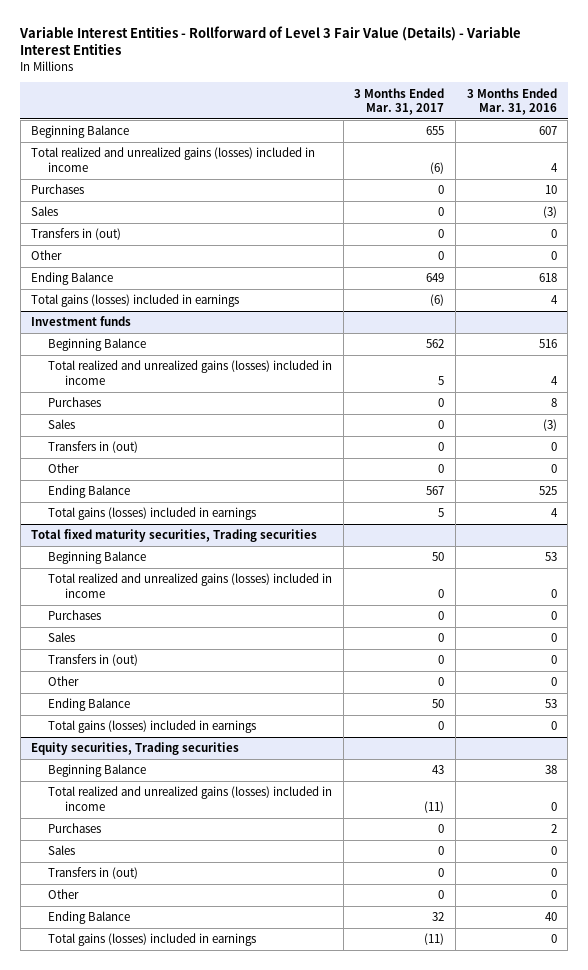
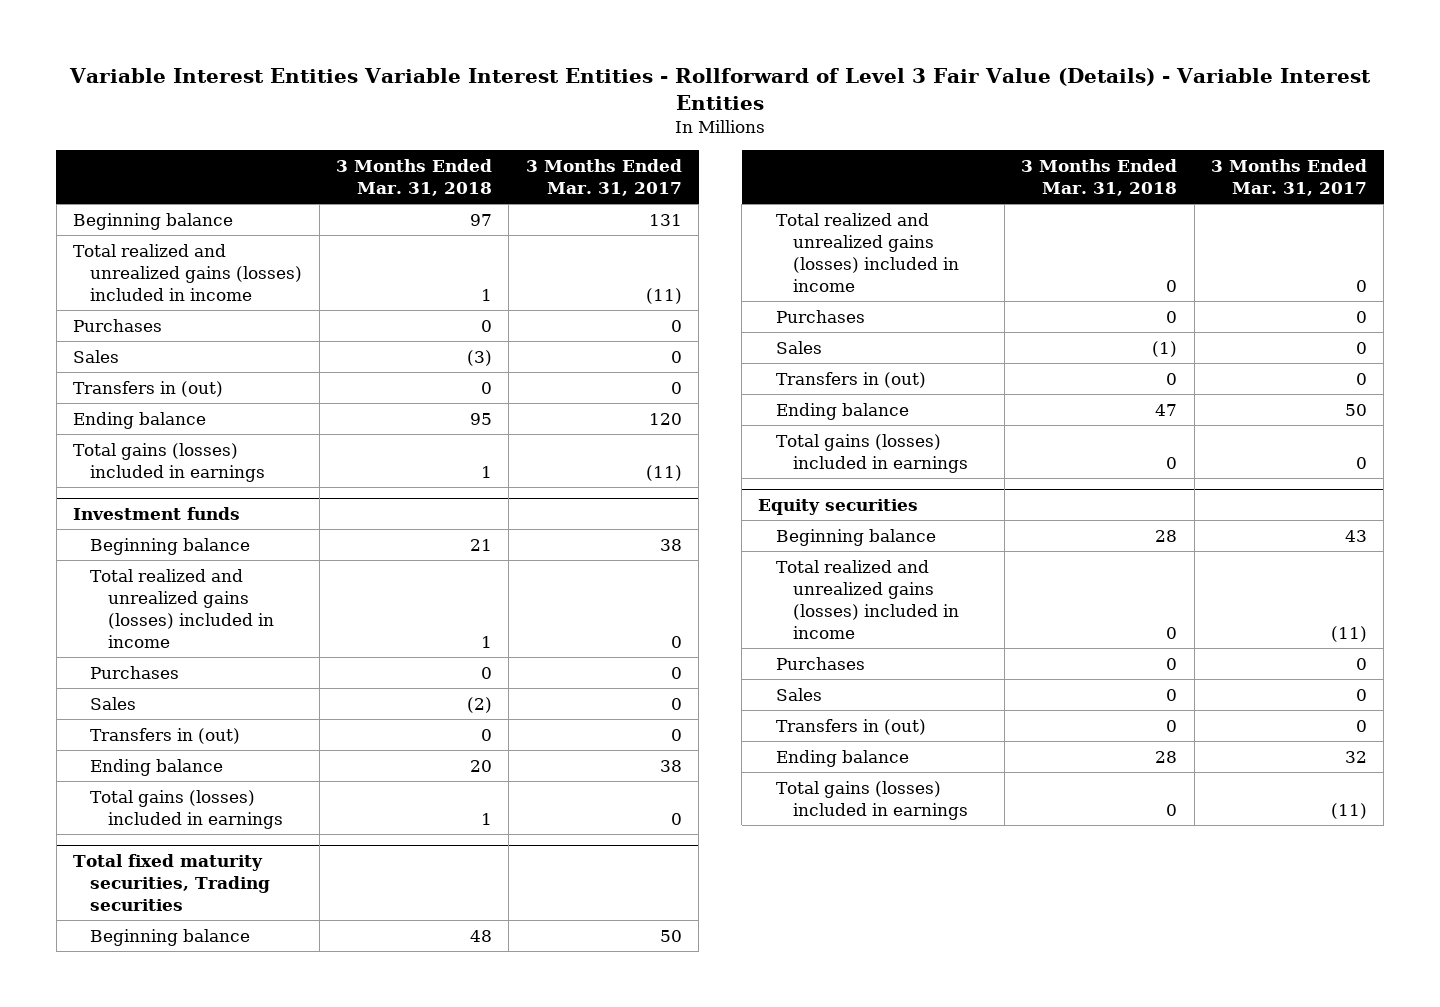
- Variable Interest Entities - Rollforward of Level 3 Fair Value (Details) - Variable Interest Entities
+ Variable Interest Entities Variable Interest Entities - Rollforward of Level 3 Fair Value (Details) - Variable Interest Entities
- | 3 Months Ended Mar. 31, 2017 | 3 Months Ended Mar. 31, 2016
+ | 3 Months Ended Mar. 31, 2018 | 3 Months Ended Mar. 31, 2017
- Beginning Balance | 655 | 607
- Total realized and unrealized gains (losses) included in income | (6) | 4
+ Beginning balance | 97 | 131
+ Total realized and unrealized gains (losses) included in income | 1 | (11)
- Other | 0 | 0
- Ending Balance | 649 | 618
- Total gains (losses) included in earnings | (6) | 4
+ Ending balance | 95 | 120
+ Total gains (losses) included in earnings | 1 | (11)
@ Investment funds
- Beginning Balance | 562 | 516
- Total realized and unrealized gains (losses) included in income | 5 | 4
+ Beginning balance | 21 | 38
+ Total realized and unrealized gains (losses) included in income | 1 | 0
- Other | 0 | 0
- Ending Balance | 567 | 525
- Total gains (losses) included in earnings | 5 | 4
+ Ending balance | 20 | 38
+ Total gains (losses) included in earnings | 1 | 0
@ Total fixed maturity securities, Trading securities
- Beginning Balance | 50 | 53
+ Beginning balance | 48 | 50
- Other | 0 | 0
- Ending Balance | 50 | 53
+ Ending balance | 47 | 50
- Equity securities, Trading securities
- Beginning Balance | 43 | 38
+ Equity securities
+ Beginning balance | 28 | 43
- Other | 0 | 0
- Ending Balance | 32 | 40
+ Ending balance | 28 | 32

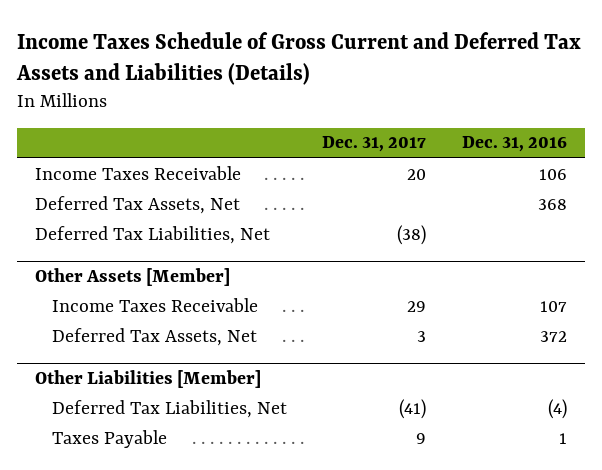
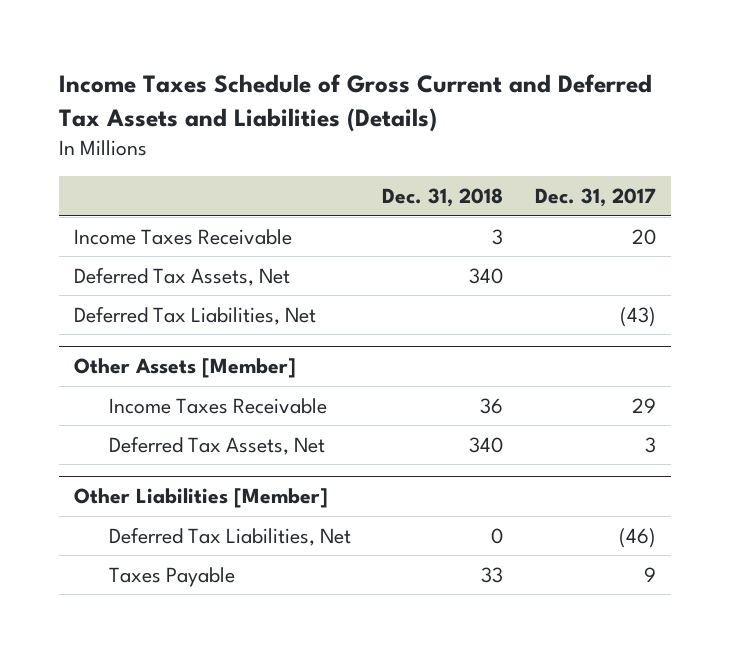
- | Dec. 31, 2017 | Dec. 31, 2016
+ | Dec. 31, 2018 | Dec. 31, 2017
- Deferred Tax Liabilities, Net | (38) |
+ Deferred Tax Liabilities, Net | | (43)
@ Other Liabilities [Member]
- Deferred Tax Liabilities, Net | (41) | (4)
+ Deferred Tax Liabilities, Net | 0 | (46)

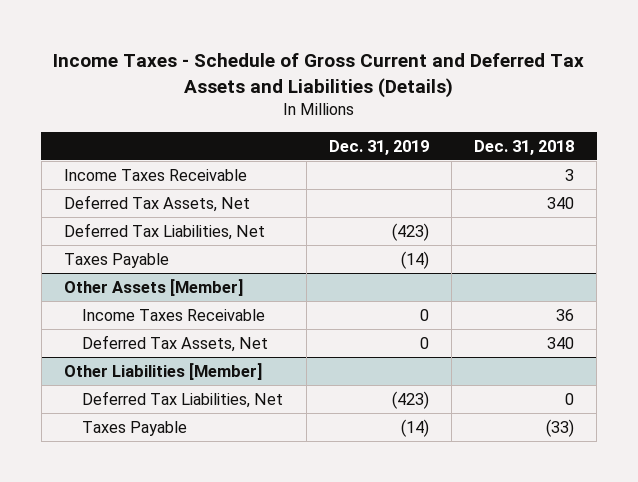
- Income Taxes Schedule of Gross Current and Deferred Tax Assets and Liabilities (Details)
+ Income Taxes - Schedule of Gross Current and Deferred Tax Assets and Liabilities (Details)
- | Dec. 31, 2018 | Dec. 31, 2017
+ | Dec. 31, 2019 | Dec. 31, 2018
+ Taxes Payable | (14) |
@ Other Liabilities [Member]
- Taxes Payable | 33 | 9
+ Taxes Payable | (14) | (33)

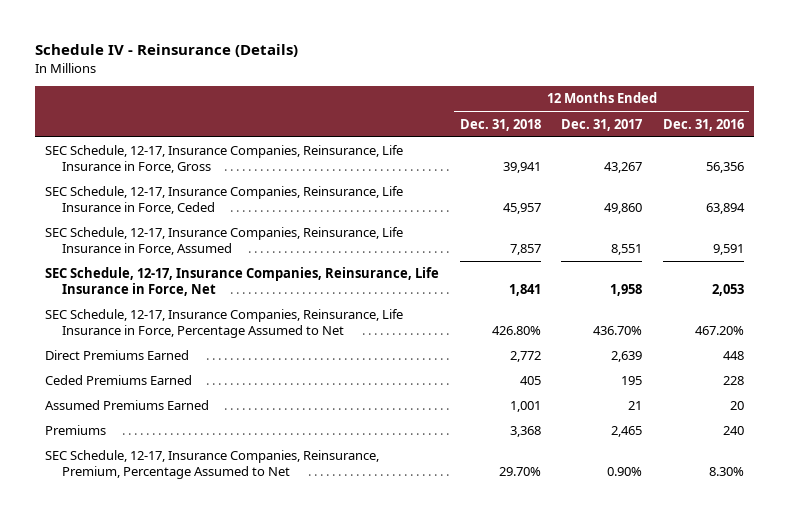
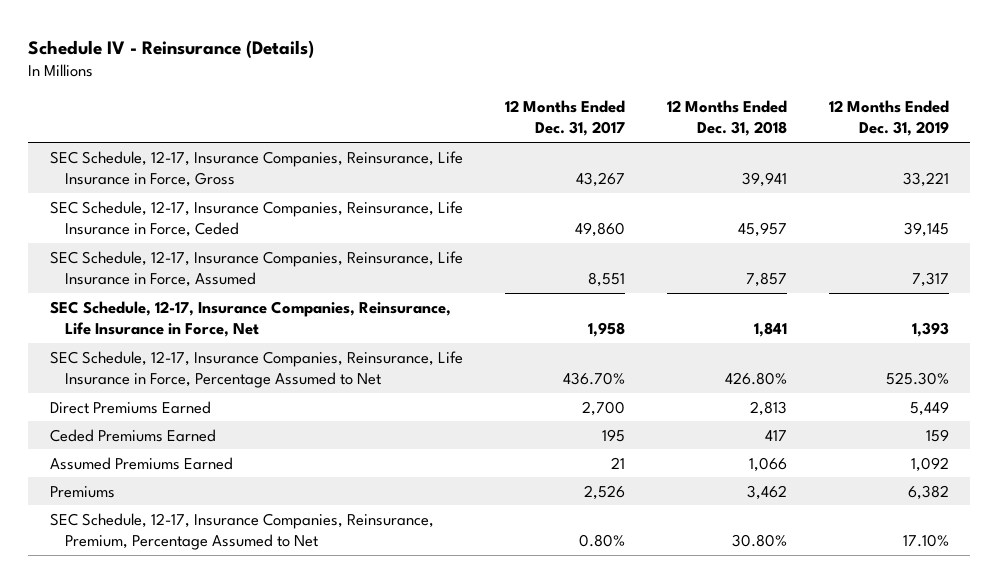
- | 12 Months Ended Dec. 31, 2018 | 12 Months Ended Dec. 31, 2017 | 12 Months Ended Dec. 31, 2016
+ | 12 Months Ended Dec. 31, 2017 | 12 Months Ended Dec. 31, 2018 | 12 Months Ended Dec. 31, 2019
- Direct Premiums Earned | 2,772 | 2,639 | 448
- Ceded Premiums Earned | 405 | 195 | 228
- Assumed Premiums Earned | 1,001 | 21 | 20
- Premiums | 3,368 | 2,465 | 240
- SEC Schedule, 12-17, Insurance Companies, Reinsurance, Premium, Percentage Assumed to Net | 29.70% | 0.90% | 8.30%
+ Direct Premiums Earned | 2,700 | 2,813 | 5,449
+ Ceded Premiums Earned | 195 | 417 | 159
+ Assumed Premiums Earned | 21 | 1,066 | 1,092
+ Premiums | 2,526 | 3,462 | 6,382
+ SEC Schedule, 12-17, Insurance Companies, Reinsurance, Premium, Percentage Assumed to Net | 0.80% | 30.80% | 17.10%

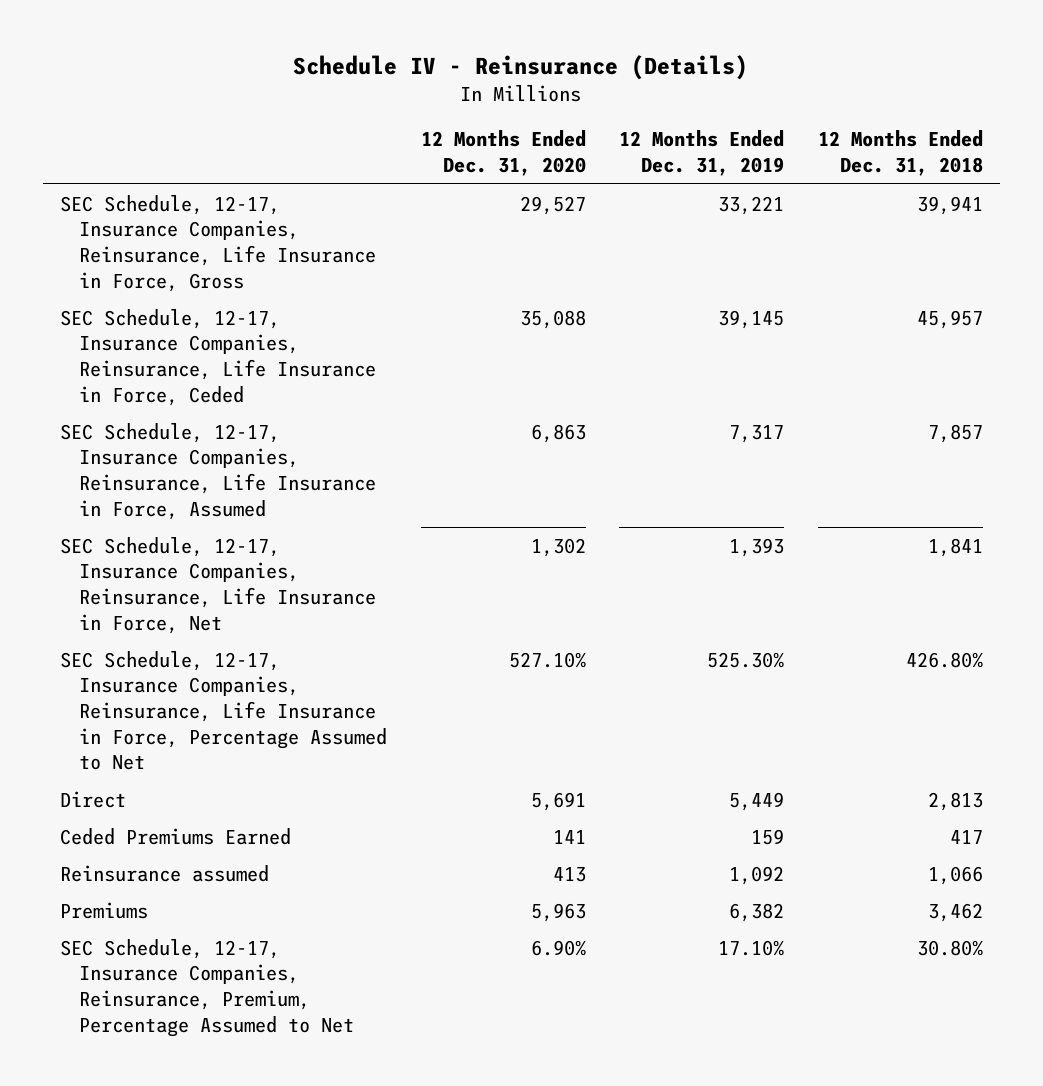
- | 12 Months Ended Dec. 31, 2017 | 12 Months Ended Dec. 31, 2018 | 12 Months Ended Dec. 31, 2019
+ | 12 Months Ended Dec. 31, 2020 | 12 Months Ended Dec. 31, 2019 | 12 Months Ended Dec. 31, 2018
- Direct Premiums Earned | 2,700 | 2,813 | 5,449
+ Direct | 5,691 | 5,449 | 2,813
- Assumed Premiums Earned | 21 | 1,066 | 1,092
+ Reinsurance assumed | 413 | 1,092 | 1,066

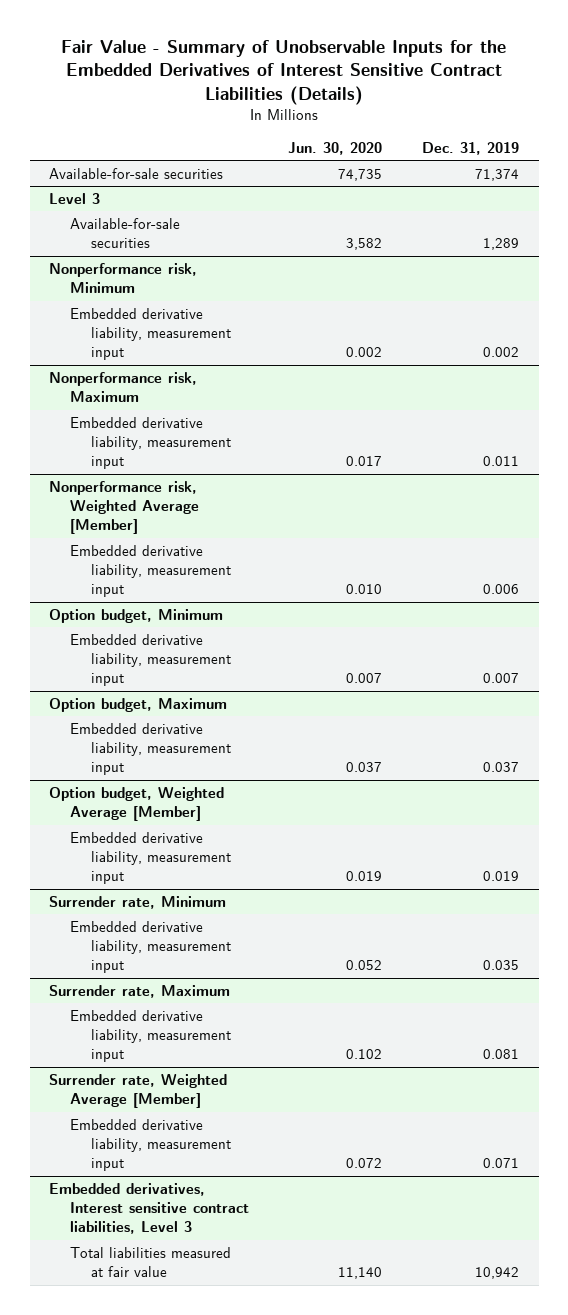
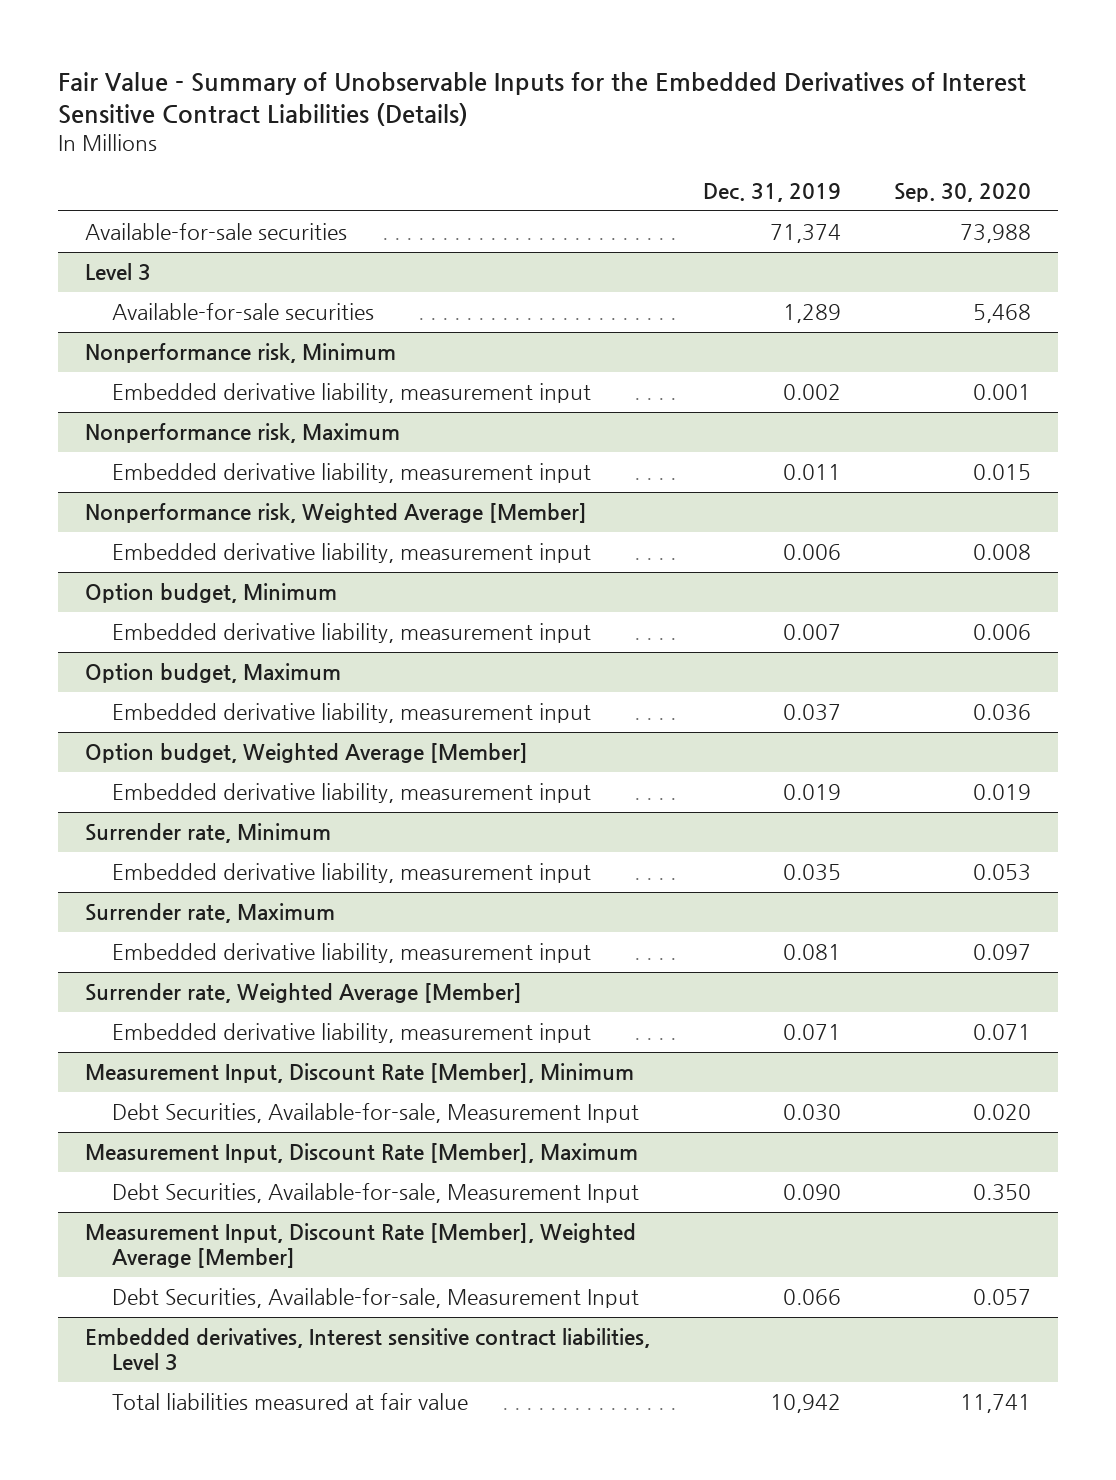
- | Jun. 30, 2020 | Dec. 31, 2019
+ | Dec. 31, 2019 | Sep. 30, 2020
+ Measurement Input, Discount Rate [Member], Minimum
+ Debt Securities, Available-for-sale, Measurement Input | 0.030 | 0.020
+ Measurement Input, Discount Rate [Member], Maximum
+ Debt Securities, Available-for-sale, Measurement Input | 0.090 | 0.350
+ Measurement Input, Discount Rate [Member], Weighted Average [Member]
+ Debt Securities, Available-for-sale, Measurement Input | 0.066 | 0.057

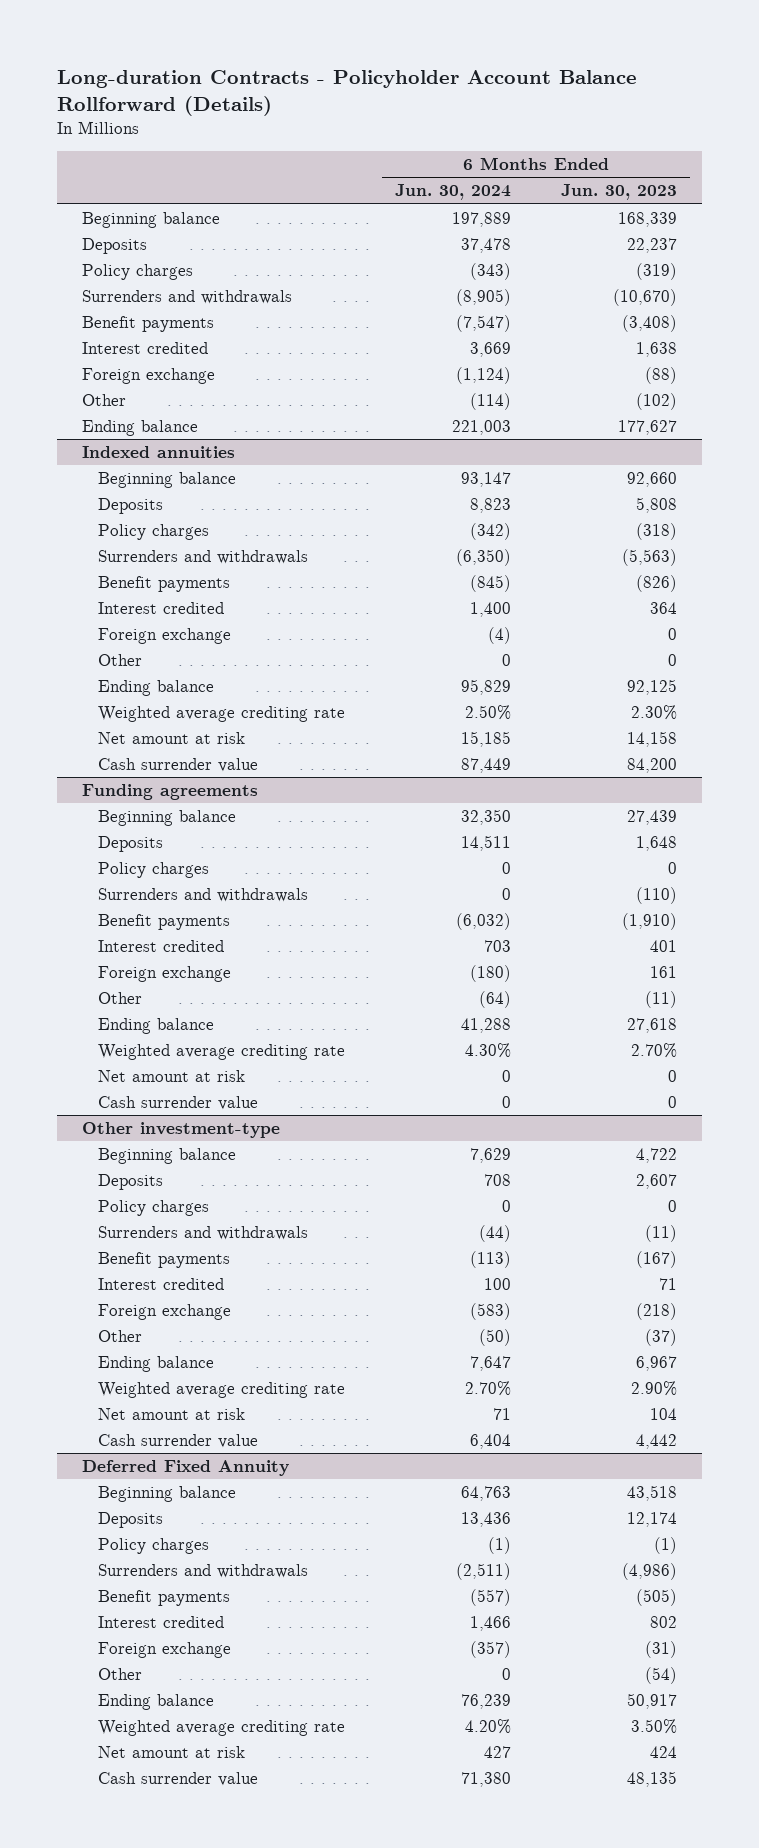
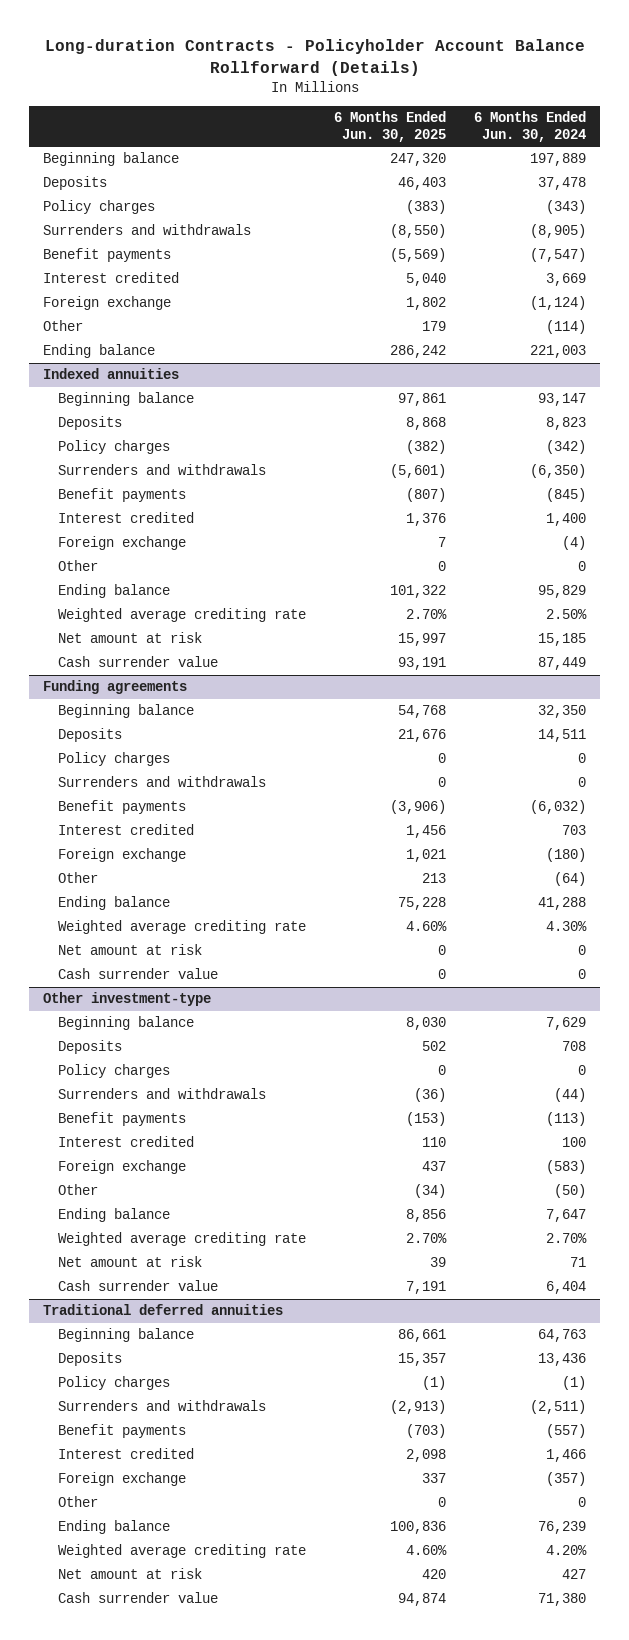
- | 6 Months Ended Jun. 30, 2024 | 6 Months Ended Jun. 30, 2023
+ | 6 Months Ended Jun. 30, 2025 | 6 Months Ended Jun. 30, 2024
- Deferred Fixed Annuity
+ Traditional deferred annuities

